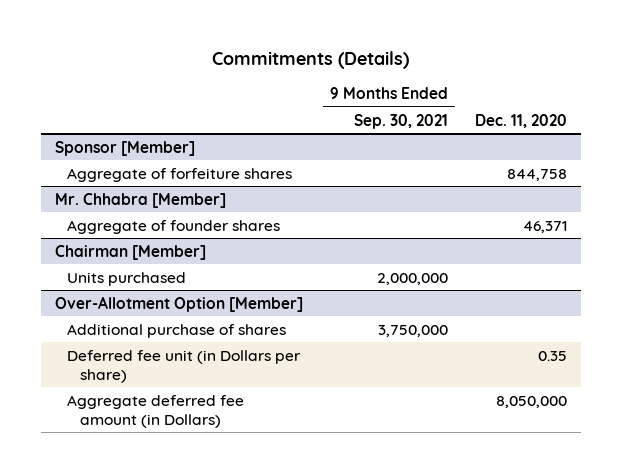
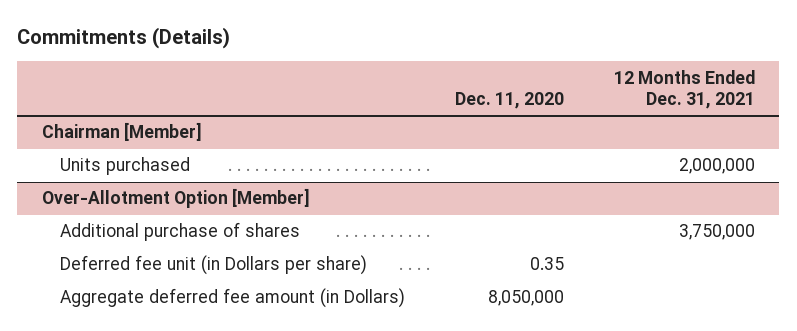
- | 9 Months Ended Sep. 30, 2021 | Dec. 11, 2020
+ | Dec. 11, 2020 | 12 Months Ended Dec. 31, 2021
- Sponsor [Member]
- Aggregate of forfeiture shares | | 844,758
- Mr. Chhabra [Member]
- Aggregate of founder shares | | 46,371

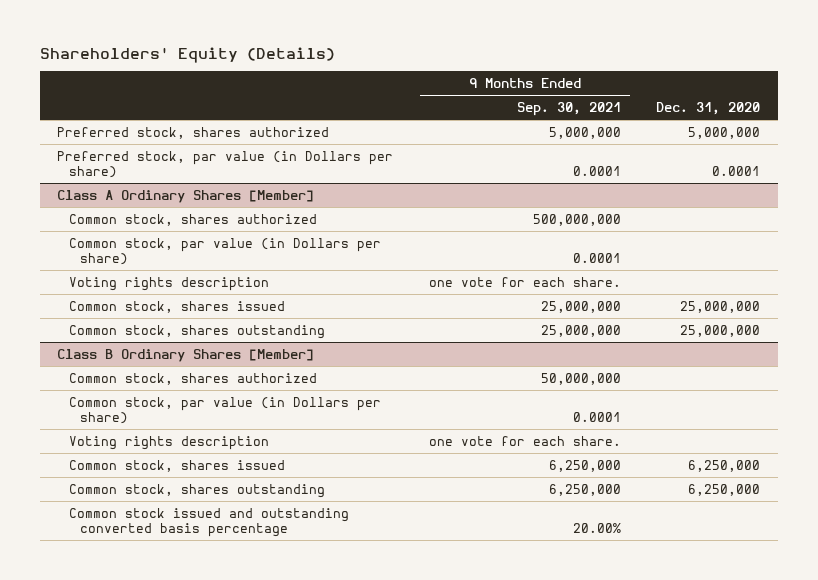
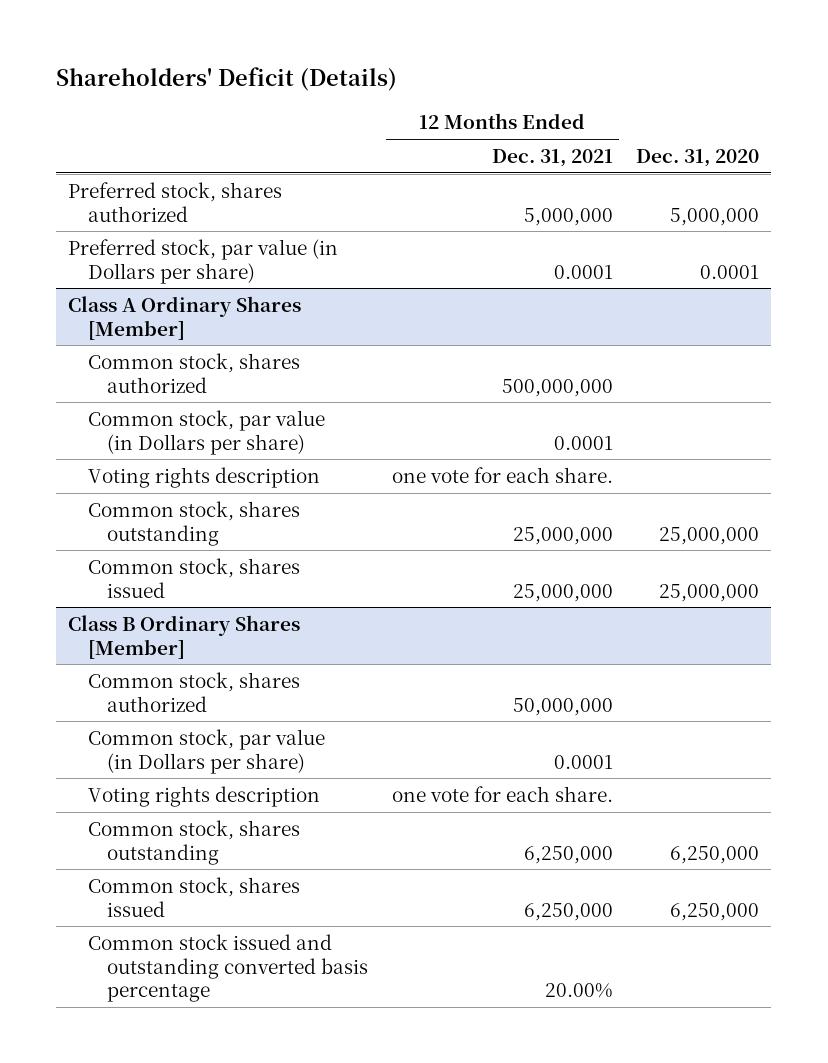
- Shareholders' Equity (Details)
+ Shareholders' Deficit (Details)
- | 9 Months Ended Sep. 30, 2021 | Dec. 31, 2020
+ | 12 Months Ended Dec. 31, 2021 | Dec. 31, 2020
@ Class A Ordinary Shares [Member]
moved down: Common stock, shares issued | 25,000,000 | 25,000,000
@ Class B Ordinary Shares [Member]
moved down: Common stock, shares issued | 6,250,000 | 6,250,000

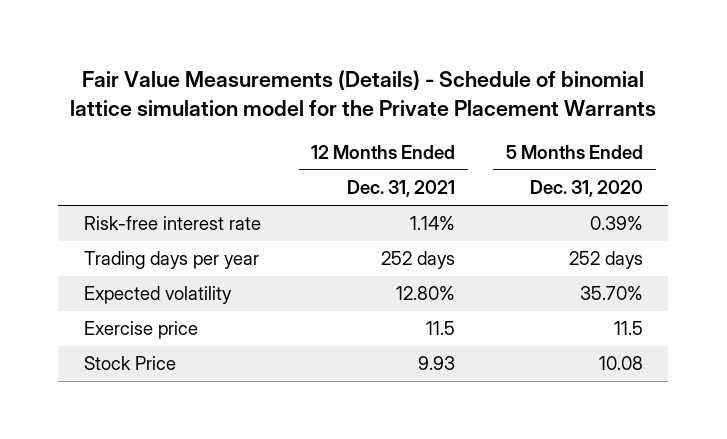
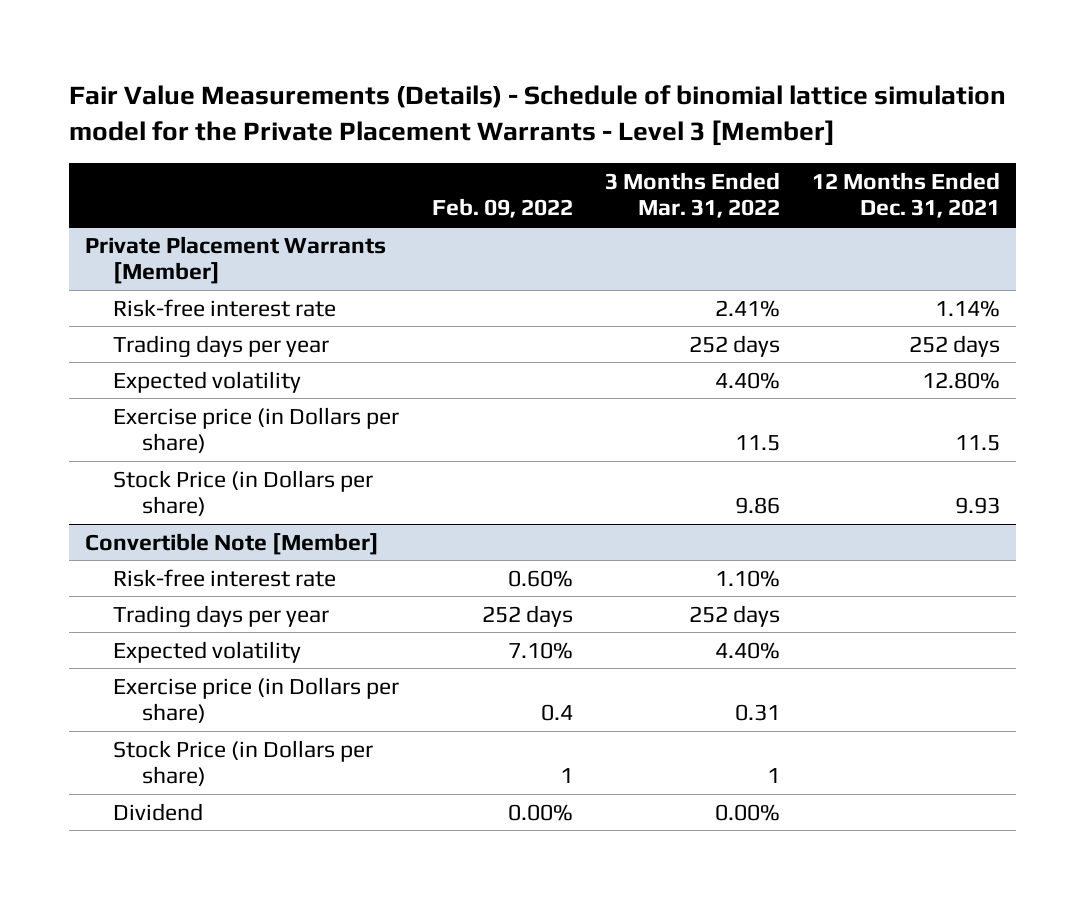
- Fair Value Measurements (Details) - Schedule of binomial lattice simulation model for the Private Placement Warrants
+ Fair Value Measurements (Details) - Schedule of binomial lattice simulation model for the Private Placement Warrants - Level 3 [Member]
- | 12 Months Ended Dec. 31, 2021 | 5 Months Ended Dec. 31, 2020
+ | Feb. 09, 2022 | 3 Months Ended Mar. 31, 2022 | 12 Months Ended Dec. 31, 2021
+ Private Placement Warrants [Member]
- Exercise price | 11.5 | 11.5
- Stock Price | 9.93 | 10.08
+ Exercise price (in Dollars per share) | | 11.5 | 11.5
+ Stock Price (in Dollars per share) | | 9.86 | 9.93
+ Convertible Note [Member]
+ Risk-free interest rate | 0.60% | 1.10% |
+ Trading days per year | 252 days | 252 days |
+ Expected volatility | 7.10% | 4.40% |
+ Exercise price (in Dollars per share) | 0.4 | 0.31 |
+ Stock Price (in Dollars per share) | 1 | 1 |
+ Dividend | 0.00% | 0.00% |

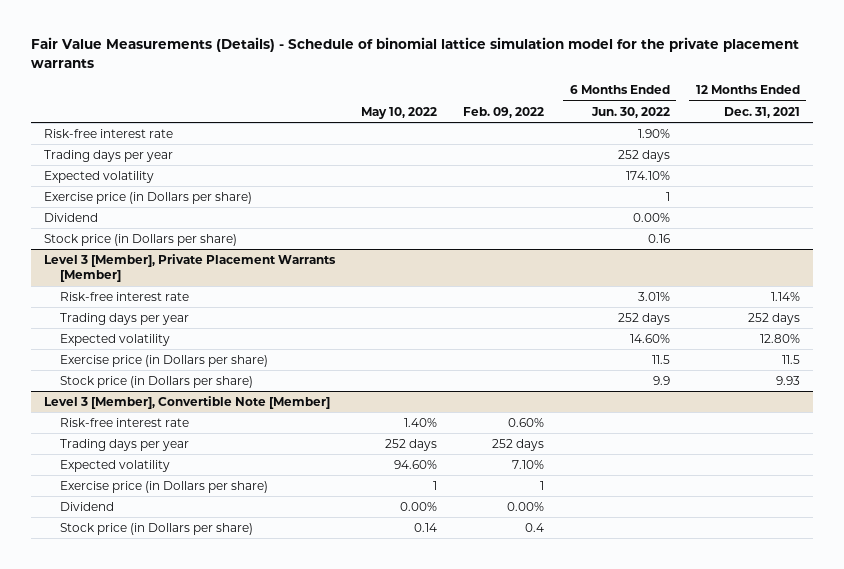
- Fair Value Measurements (Details) - Schedule of binomial lattice simulation model for the Private Placement Warrants - Level 3 [Member]
+ Fair Value Measurements (Details) - Schedule of binomial lattice simulation model for the private placement warrants
- | Feb. 09, 2022 | 3 Months Ended Mar. 31, 2022 | 12 Months Ended Dec. 31, 2021
+ | May 10, 2022 | Feb. 09, 2022 | 6 Months Ended Jun. 30, 2022 | 12 Months Ended Dec. 31, 2021
- Private Placement Warrants [Member]
+ Risk-free interest rate | | | 1.90% |
+ Trading days per year | | | 252 days |
+ Expected volatility | | | 174.10% |
+ Exercise price (in Dollars per share) | | | 1 |
+ Dividend | | | 0.00% |
+ Stock price (in Dollars per share) | | | 0.16 |
+ Level 3 [Member], Private Placement Warrants [Member]
- Stock Price (in Dollars per share) | | 9.86 | 9.93
- Convertible Note [Member]
+ Stock price (in Dollars per share) | | | 9.9 | 9.93
+ Level 3 [Member], Convertible Note [Member]
- Exercise price (in Dollars per share) | 0.4 | 0.31 |
- Stock Price (in Dollars per share) | 1 | 1 |
+ Exercise price (in Dollars per share) | 1 | 1 | |
+ Stock price (in Dollars per share) | 0.14 | 0.4 | |

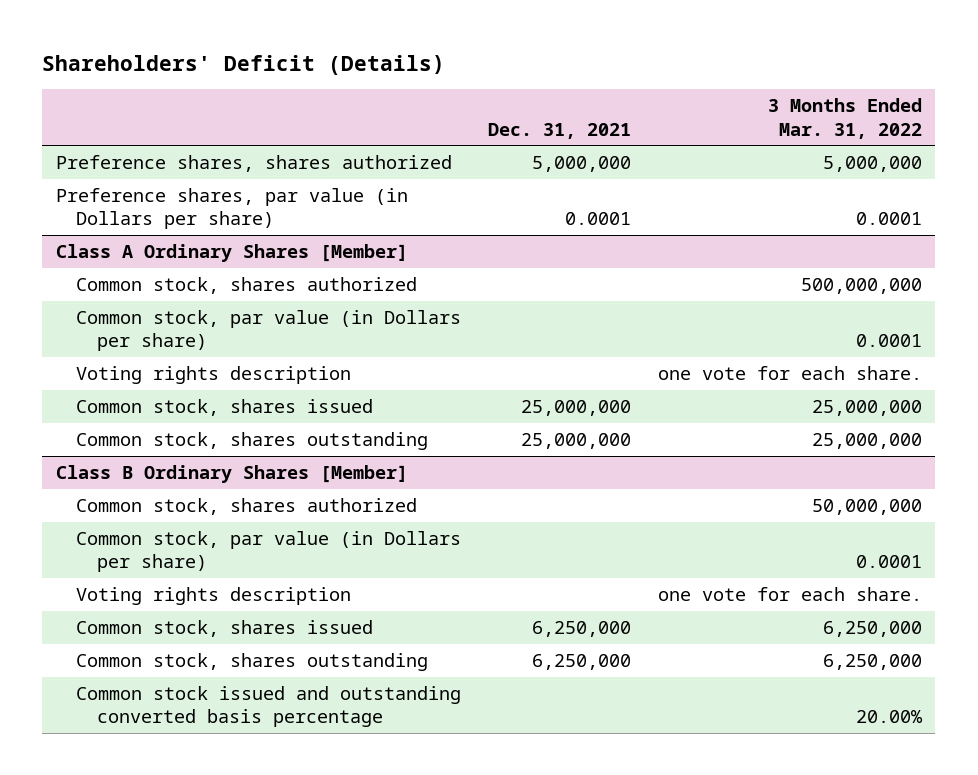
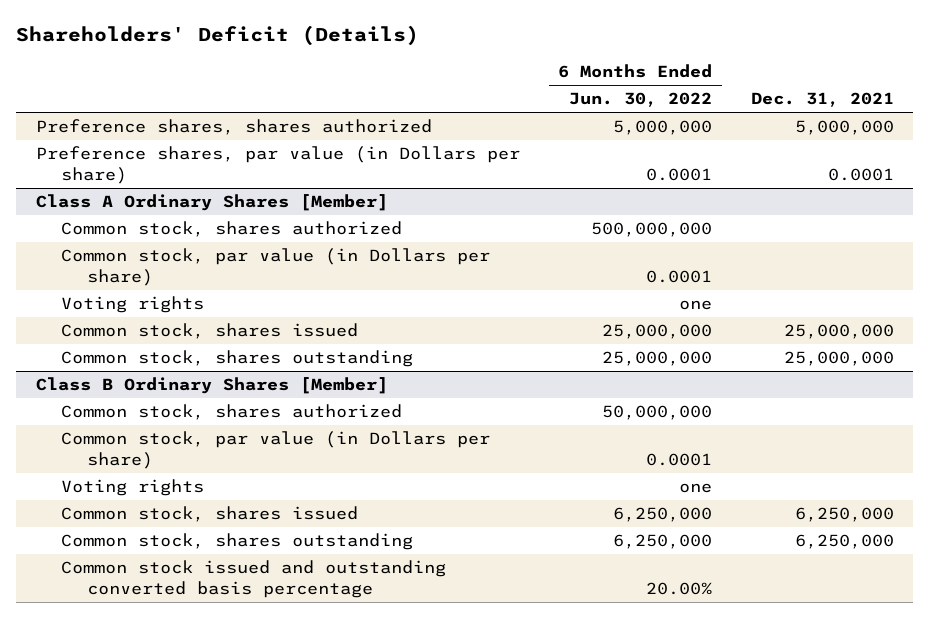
- | Dec. 31, 2021 | 3 Months Ended Mar. 31, 2022
+ | 6 Months Ended Jun. 30, 2022 | Dec. 31, 2021
@ Class A Ordinary Shares [Member]
- Voting rights description | | one vote for each share.
+ Voting rights | one |
@ Class B Ordinary Shares [Member]
- Voting rights description | | one vote for each share.
+ Voting rights | one |

